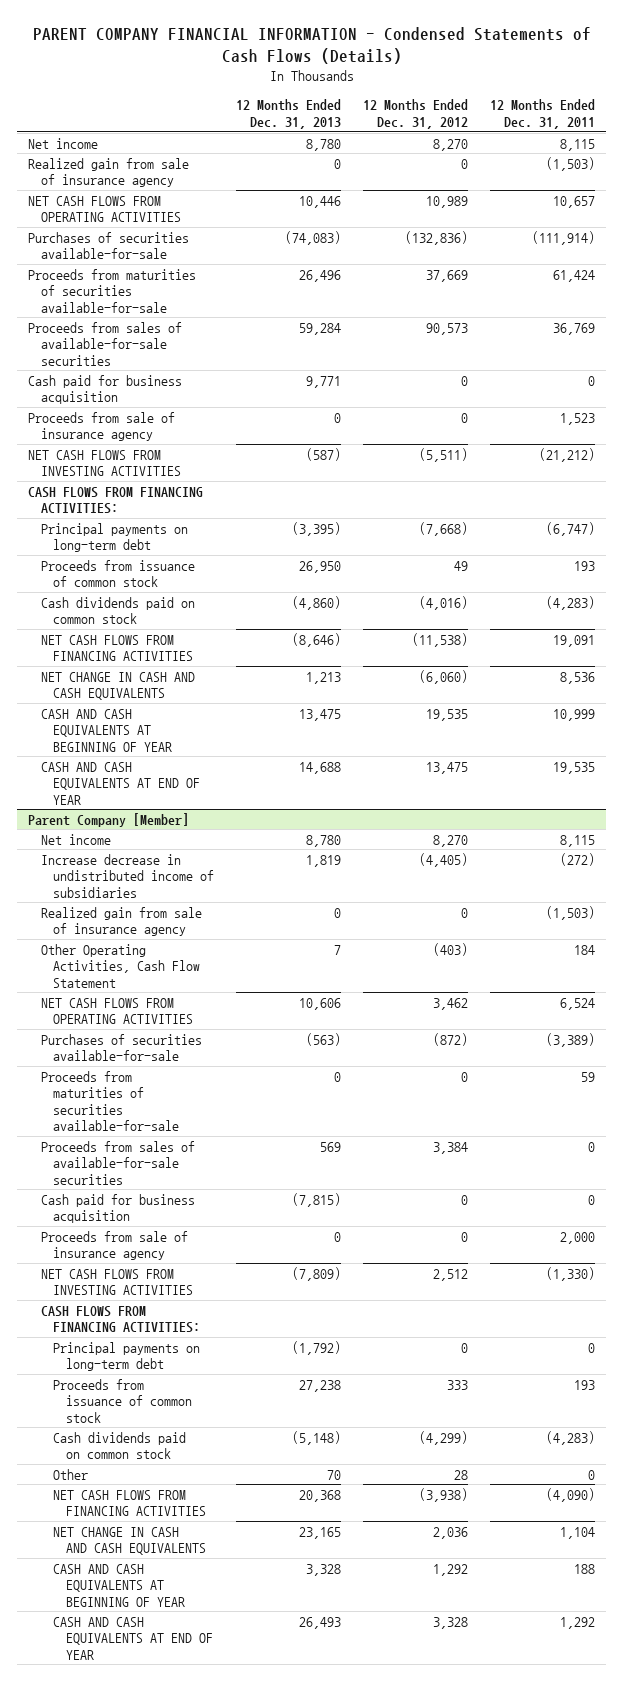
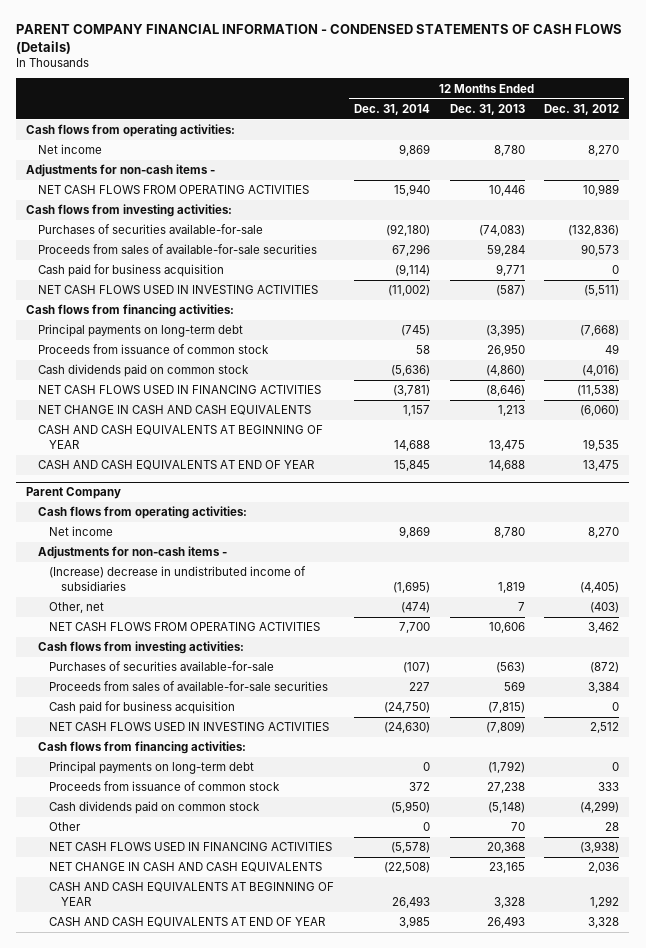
- PARENT COMPANY FINANCIAL INFORMATION - Condensed Statements of Cash Flows (Details)
+ PARENT COMPANY FINANCIAL INFORMATION - CONDENSED STATEMENTS OF CASH FLOWS (Details)
- | 12 Months Ended Dec. 31, 2013 | 12 Months Ended Dec. 31, 2012 | 12 Months Ended Dec. 31, 2011
+ | 12 Months Ended Dec. 31, 2014 | 12 Months Ended Dec. 31, 2013 | 12 Months Ended Dec. 31, 2012
+ Cash flows from operating activities:
- Realized gain from sale of insurance agency | 0 | 0 | (1,503)
+ Adjustments for non-cash items -
+ Cash flows from investing activities:
- Proceeds from maturities of securities available-for-sale | 26,496 | 37,669 | 61,424
- Proceeds from sale of insurance agency | 0 | 0 | 1,523
- NET CASH FLOWS FROM INVESTING ACTIVITIES | (587) | (5,511) | (21,212)
- CASH FLOWS FROM FINANCING ACTIVITIES:
+ NET CASH FLOWS USED IN INVESTING ACTIVITIES | (11,002) | (587) | (5,511)
+ Cash flows from financing activities:
- NET CASH FLOWS FROM FINANCING ACTIVITIES | (8,646) | (11,538) | 19,091
+ NET CASH FLOWS USED IN FINANCING ACTIVITIES | (3,781) | (8,646) | (11,538)
- Parent Company [Member]
+ Parent Company
+ Cash flows from operating activities:
- Increase decrease in undistributed income of subsidiaries | 1,819 | (4,405) | (272)
- Realized gain from sale of insurance agency | 0 | 0 | (1,503)
- Other Operating Activities, Cash Flow Statement | 7 | (403) | 184
+ Adjustments for non-cash items -
+ (Increase) decrease in undistributed income of subsidiaries | (1,695) | 1,819 | (4,405)
+ Other, net | (474) | 7 | (403)
+ Cash flows from investing activities:
- Proceeds from maturities of securities available-for-sale | 0 | 0 | 59
- Proceeds from sale of insurance agency | 0 | 0 | 2,000
- NET CASH FLOWS FROM INVESTING ACTIVITIES | (7,809) | 2,512 | (1,330)
- CASH FLOWS FROM FINANCING ACTIVITIES:
+ NET CASH FLOWS USED IN INVESTING ACTIVITIES | (24,630) | (7,809) | 2,512
+ Cash flows from financing activities:
- NET CASH FLOWS FROM FINANCING ACTIVITIES | 20,368 | (3,938) | (4,090)
+ NET CASH FLOWS USED IN FINANCING ACTIVITIES | (5,578) | 20,368 | (3,938)

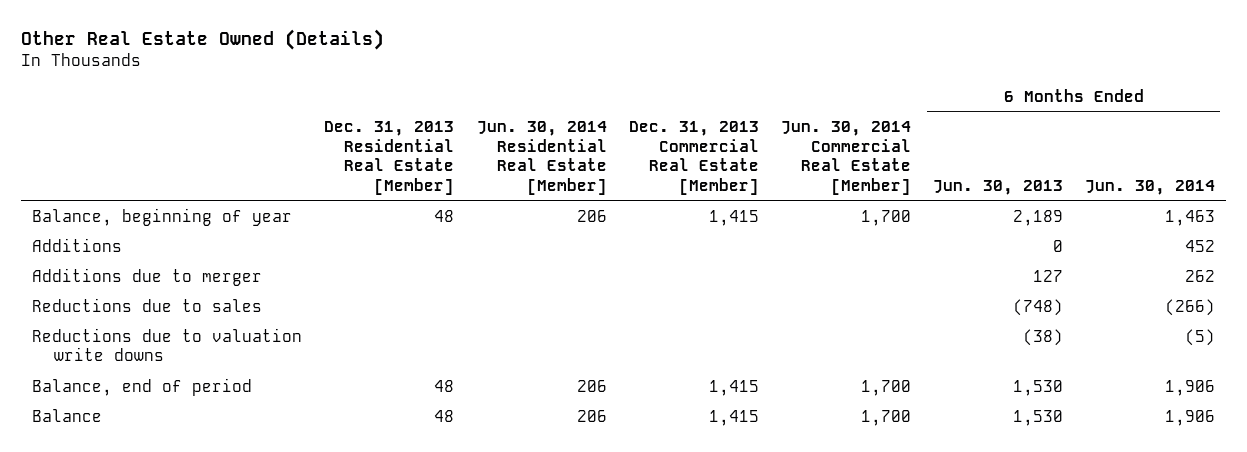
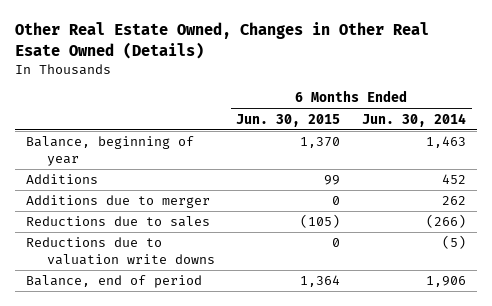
- Other Real Estate Owned (Details)
+ Other Real Estate Owned, Changes in Other Real Esate Owned (Details)
- | Dec. 31, 2013 Residential Real Estate [Member] | Jun. 30, 2014 Residential Real Estate [Member] | Dec. 31, 2013 Commercial Real Estate [Member] | Jun. 30, 2014 Commercial Real Estate [Member] | 6 Months Ended Jun. 30, 2013 | 6 Months Ended Jun. 30, 2014
+ | 6 Months Ended Jun. 30, 2015 | 6 Months Ended Jun. 30, 2014
- Balance | 48 | 206 | 1,415 | 1,700 | 1,530 | 1,906

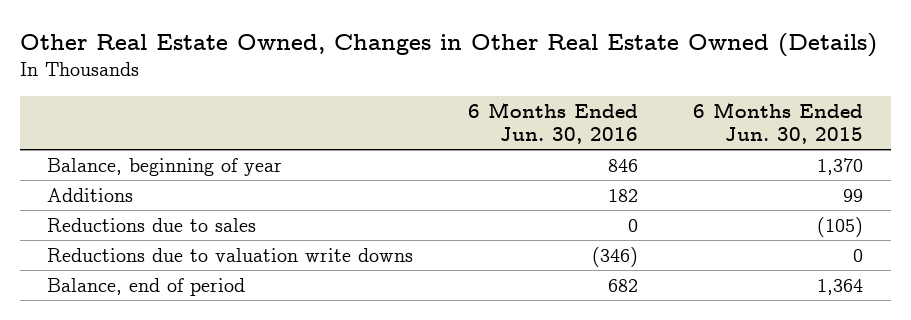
- Other Real Estate Owned, Changes in Other Real Esate Owned (Details)
+ Other Real Estate Owned, Changes in Other Real Estate Owned (Details)
- | 6 Months Ended Jun. 30, 2015 | 6 Months Ended Jun. 30, 2014
+ | 6 Months Ended Jun. 30, 2016 | 6 Months Ended Jun. 30, 2015
- Additions due to merger | 0 | 262

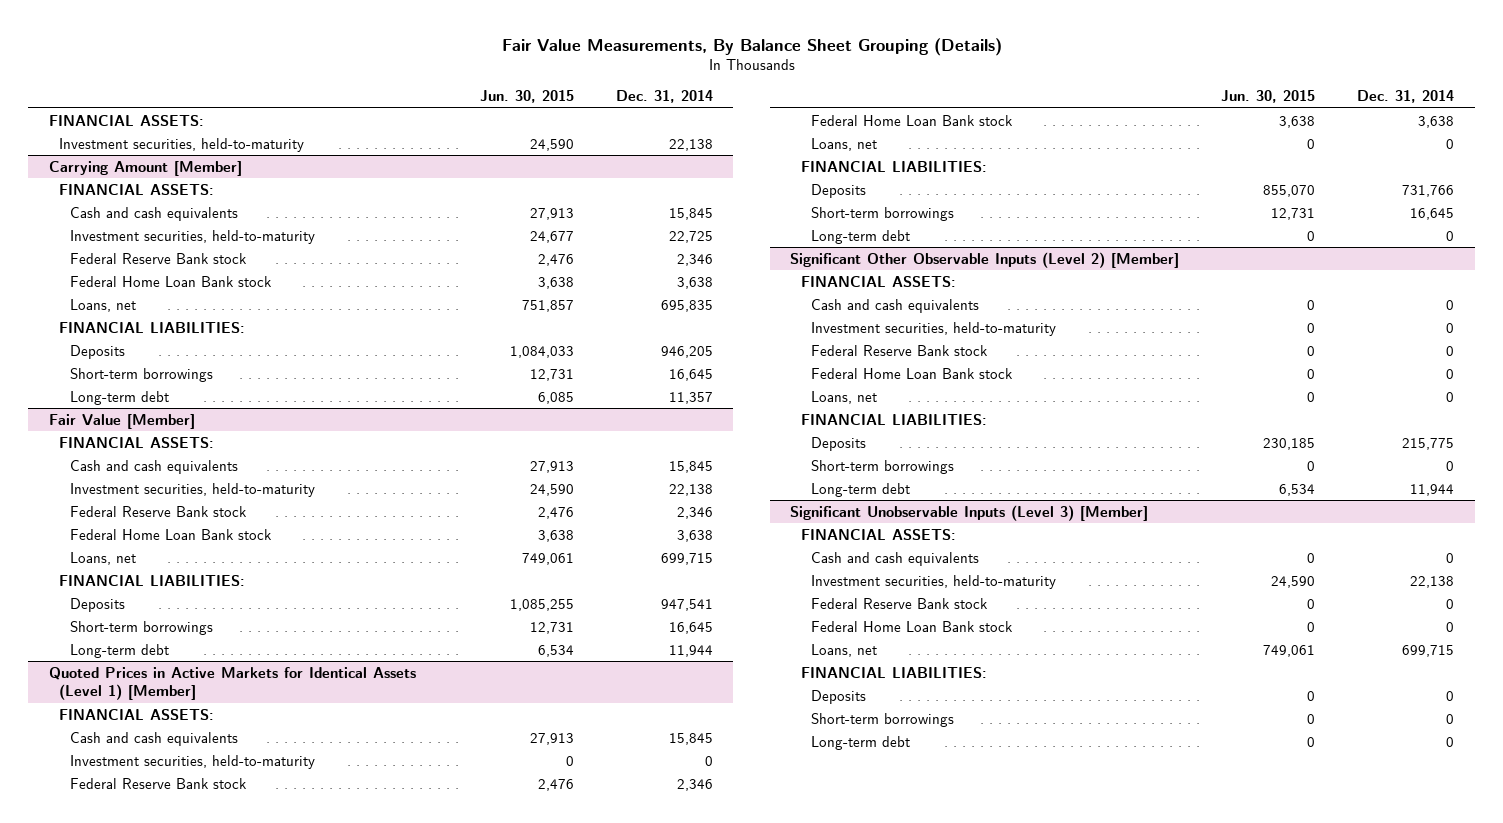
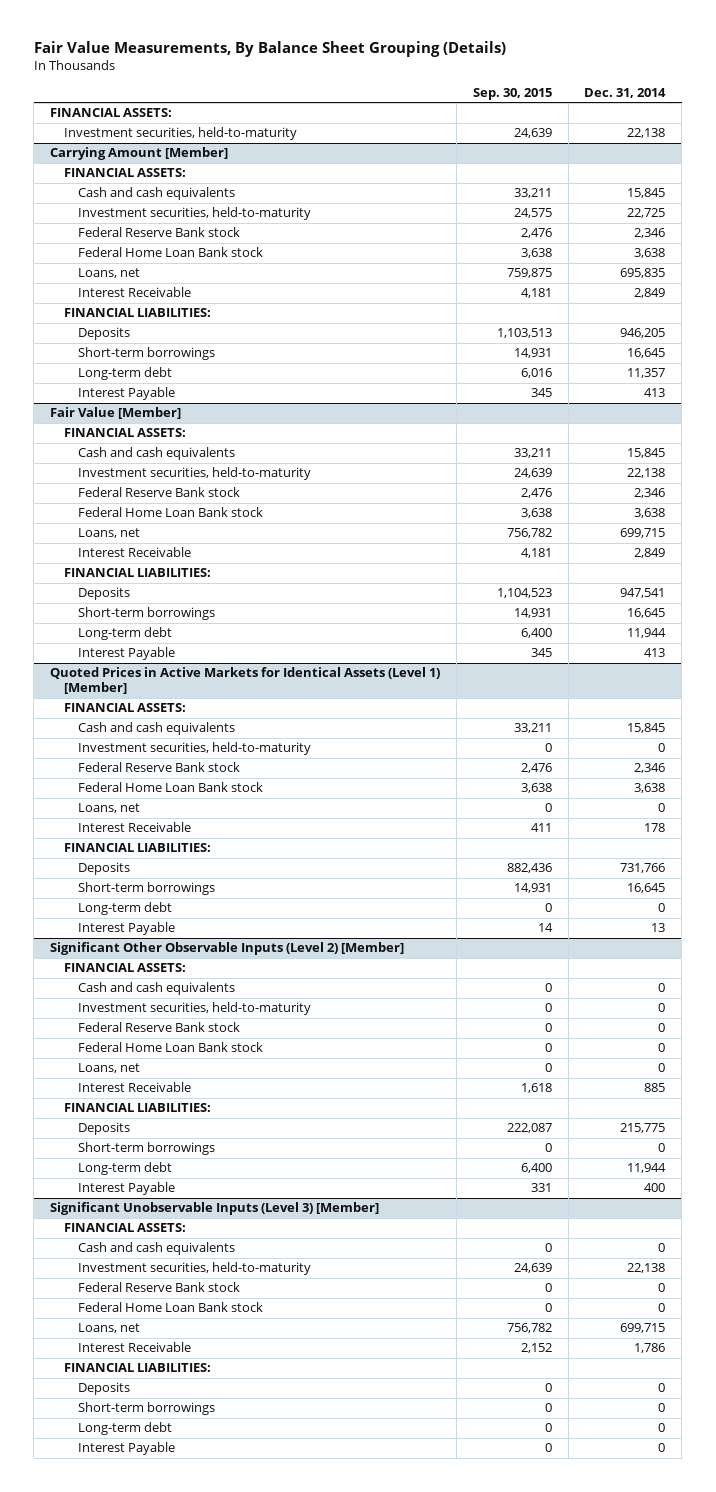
- | Jun. 30, 2015 | Dec. 31, 2014
+ | Sep. 30, 2015 | Dec. 31, 2014
@ Carrying Amount [Member]
+ Interest Receivable | 4,181 | 2,849
+ Interest Payable | 345 | 413
@ Fair Value [Member]
+ Interest Receivable | 4,181 | 2,849
+ Interest Payable | 345 | 413
@ Quoted Prices in Active Markets for Identical Assets (Level 1) [Member]
+ Interest Receivable | 411 | 178
+ Interest Payable | 14 | 13
@ Significant Other Observable Inputs (Level 2) [Member]
+ Interest Receivable | 1,618 | 885
+ Interest Payable | 331 | 400
@ Significant Unobservable Inputs (Level 3) [Member]
+ Interest Receivable | 2,152 | 1,786
+ Interest Payable | 0 | 0

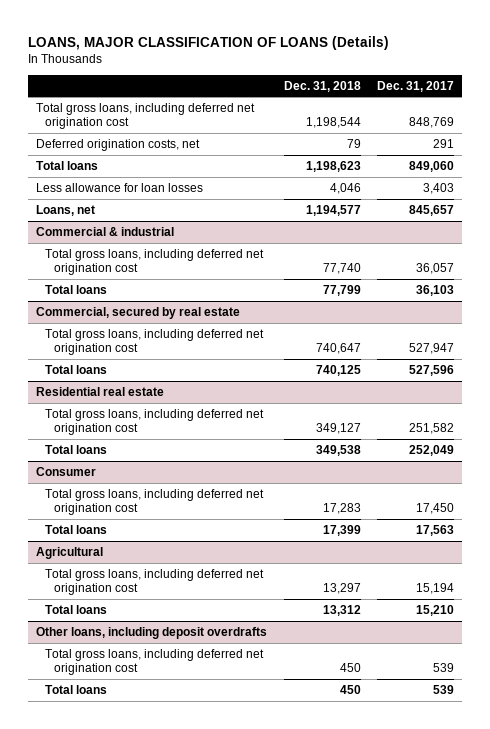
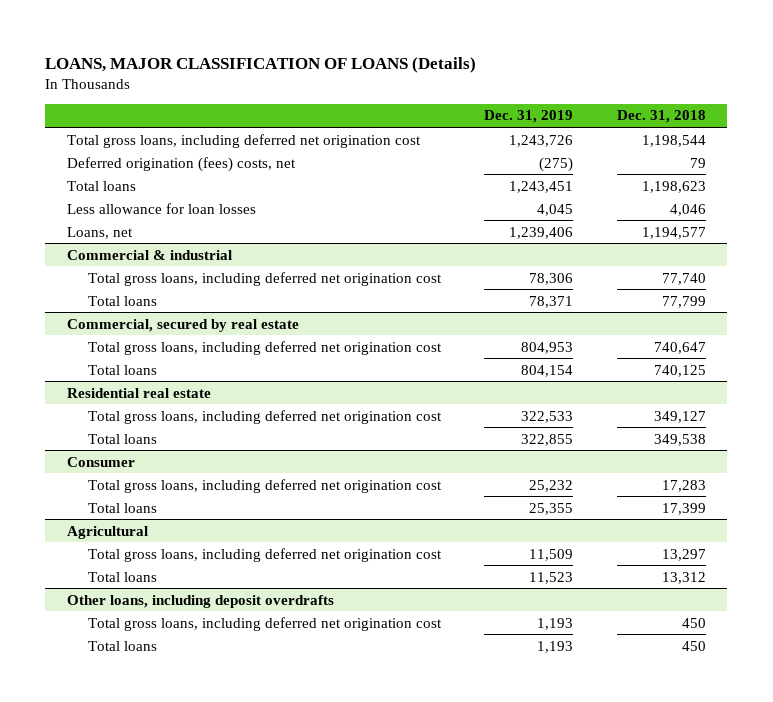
- | Dec. 31, 2018 | Dec. 31, 2017
+ | Dec. 31, 2019 | Dec. 31, 2018
- Deferred origination costs, net | 79 | 291
+ Deferred origination (fees) costs, net | (275) | 79

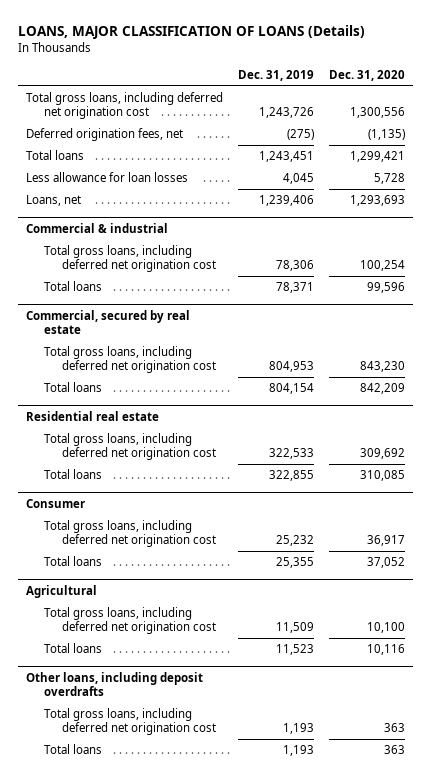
- | Dec. 31, 2019 | Dec. 31, 2018
+ | Dec. 31, 2019 | Dec. 31, 2020
- Deferred origination (fees) costs, net | (275) | 79
+ Deferred origination fees, net | (275) | (1,135)

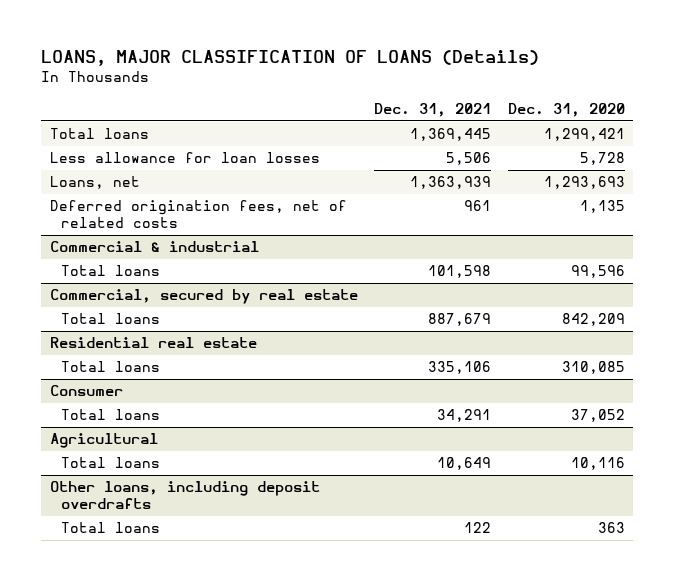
- | Dec. 31, 2019 | Dec. 31, 2020
+ | Dec. 31, 2021 | Dec. 31, 2020
- Total gross loans, including deferred net origination cost | 1,243,726 | 1,300,556
- Deferred origination fees, net | (275) | (1,135)
+ Deferred origination fees, net of related costs | 961 | 1,135
@ Commercial & industrial
- Total gross loans, including deferred net origination cost | 78,306 | 100,254
@ Commercial, secured by real estate
- Total gross loans, including deferred net origination cost | 804,953 | 843,230
@ Residential real estate
- Total gross loans, including deferred net origination cost | 322,533 | 309,692
@ Consumer
- Total gross loans, including deferred net origination cost | 25,232 | 36,917
@ Agricultural
- Total gross loans, including deferred net origination cost | 11,509 | 10,100
@ Other loans, including deposit overdrafts
- Total gross loans, including deferred net origination cost | 1,193 | 363

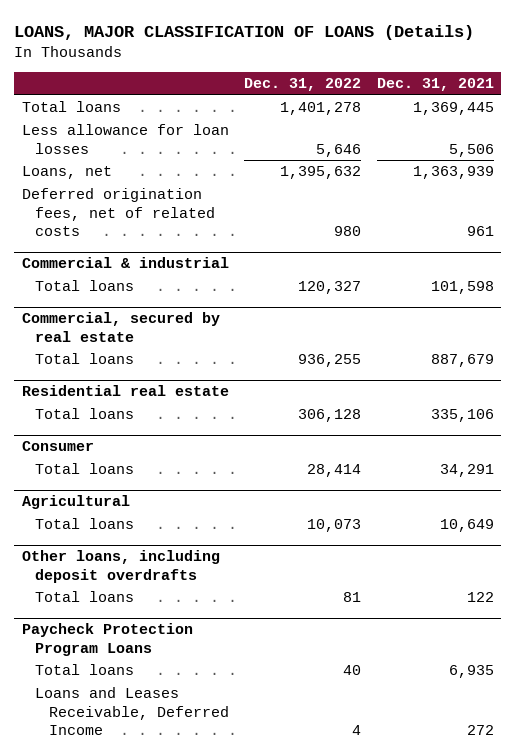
- | Dec. 31, 2021 | Dec. 31, 2020
+ | Dec. 31, 2022 | Dec. 31, 2021
+ Paycheck Protection Program Loans
+ Total loans | 40 | 6,935
+ Loans and Leases Receivable, Deferred Income | 4 | 272

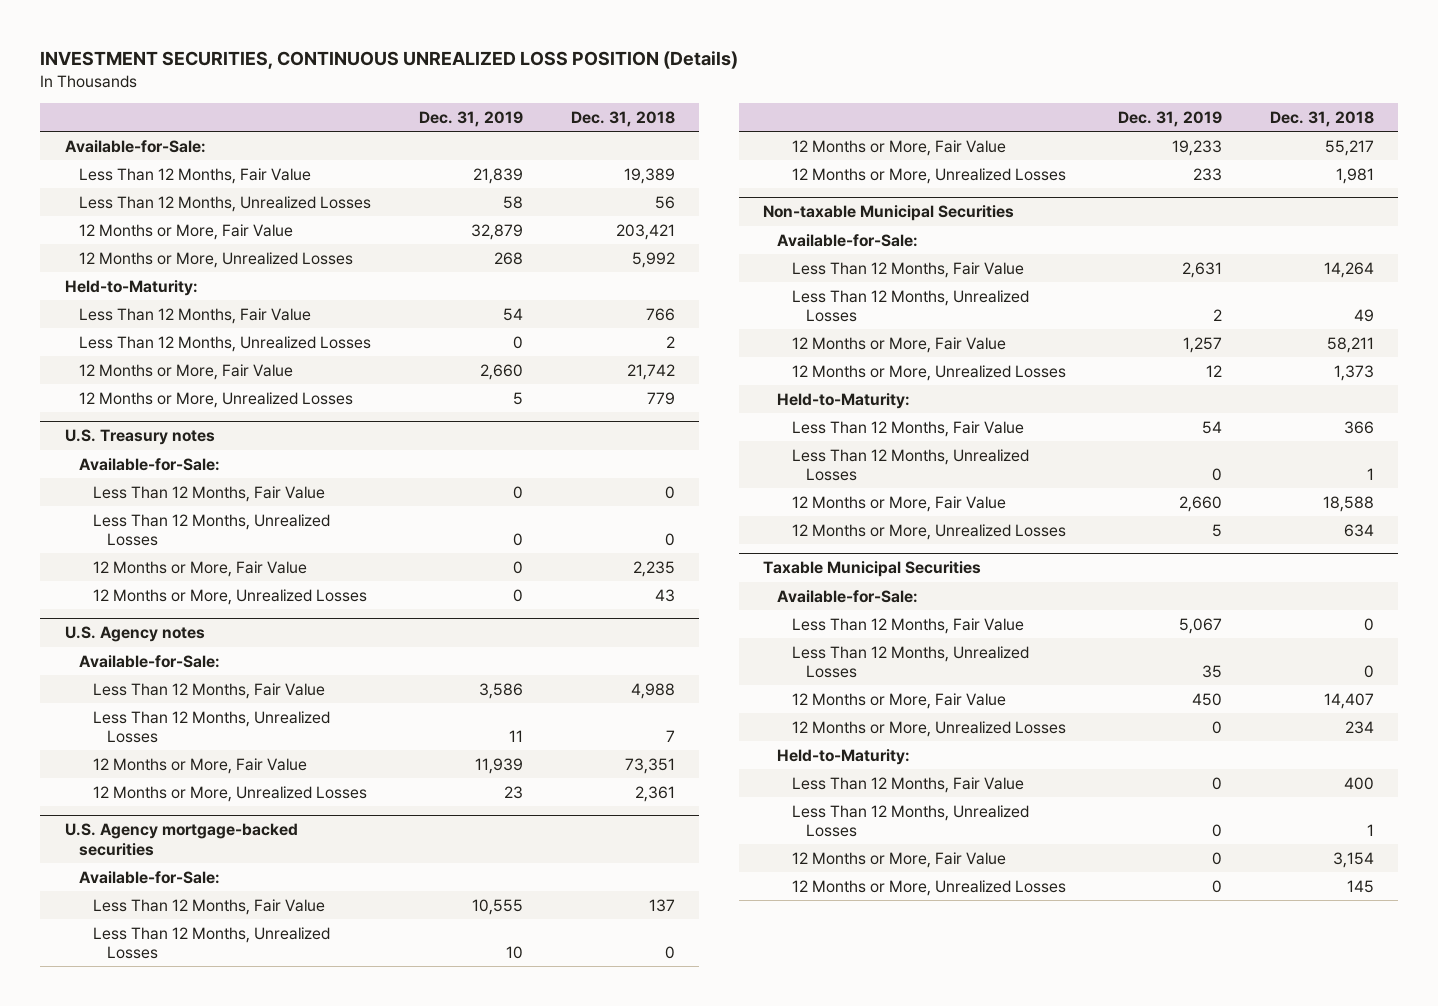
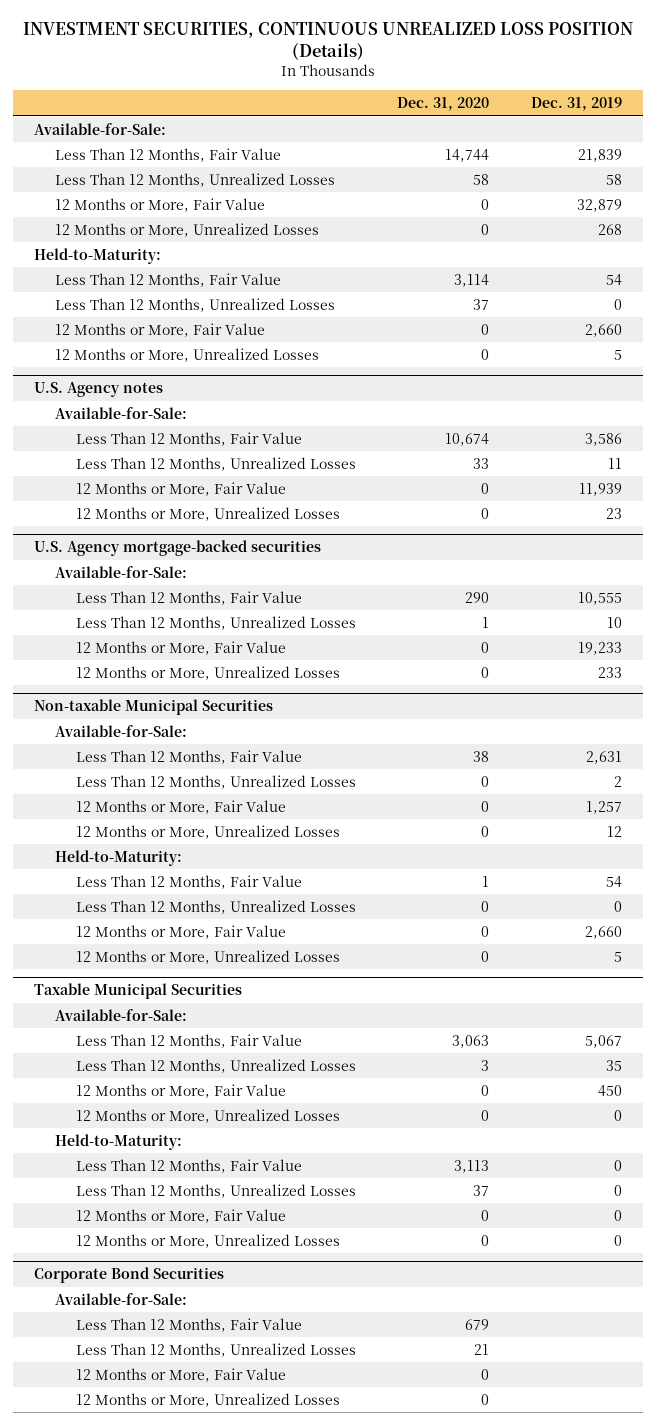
- | Dec. 31, 2019 | Dec. 31, 2018
+ | Dec. 31, 2020 | Dec. 31, 2019
- U.S. Treasury notes
- Available-for-Sale:
- Less Than 12 Months, Fair Value | 0 | 0
- Less Than 12 Months, Unrealized Losses | 0 | 0
- 12 Months or More, Fair Value | 0 | 2,235
- 12 Months or More, Unrealized Losses | 0 | 43
+ Corporate Bond Securities
+ Available-for-Sale:
+ Less Than 12 Months, Fair Value | 679 |
+ Less Than 12 Months, Unrealized Losses | 21 |
+ 12 Months or More, Fair Value | 0 |
+ 12 Months or More, Unrealized Losses | 0 |

